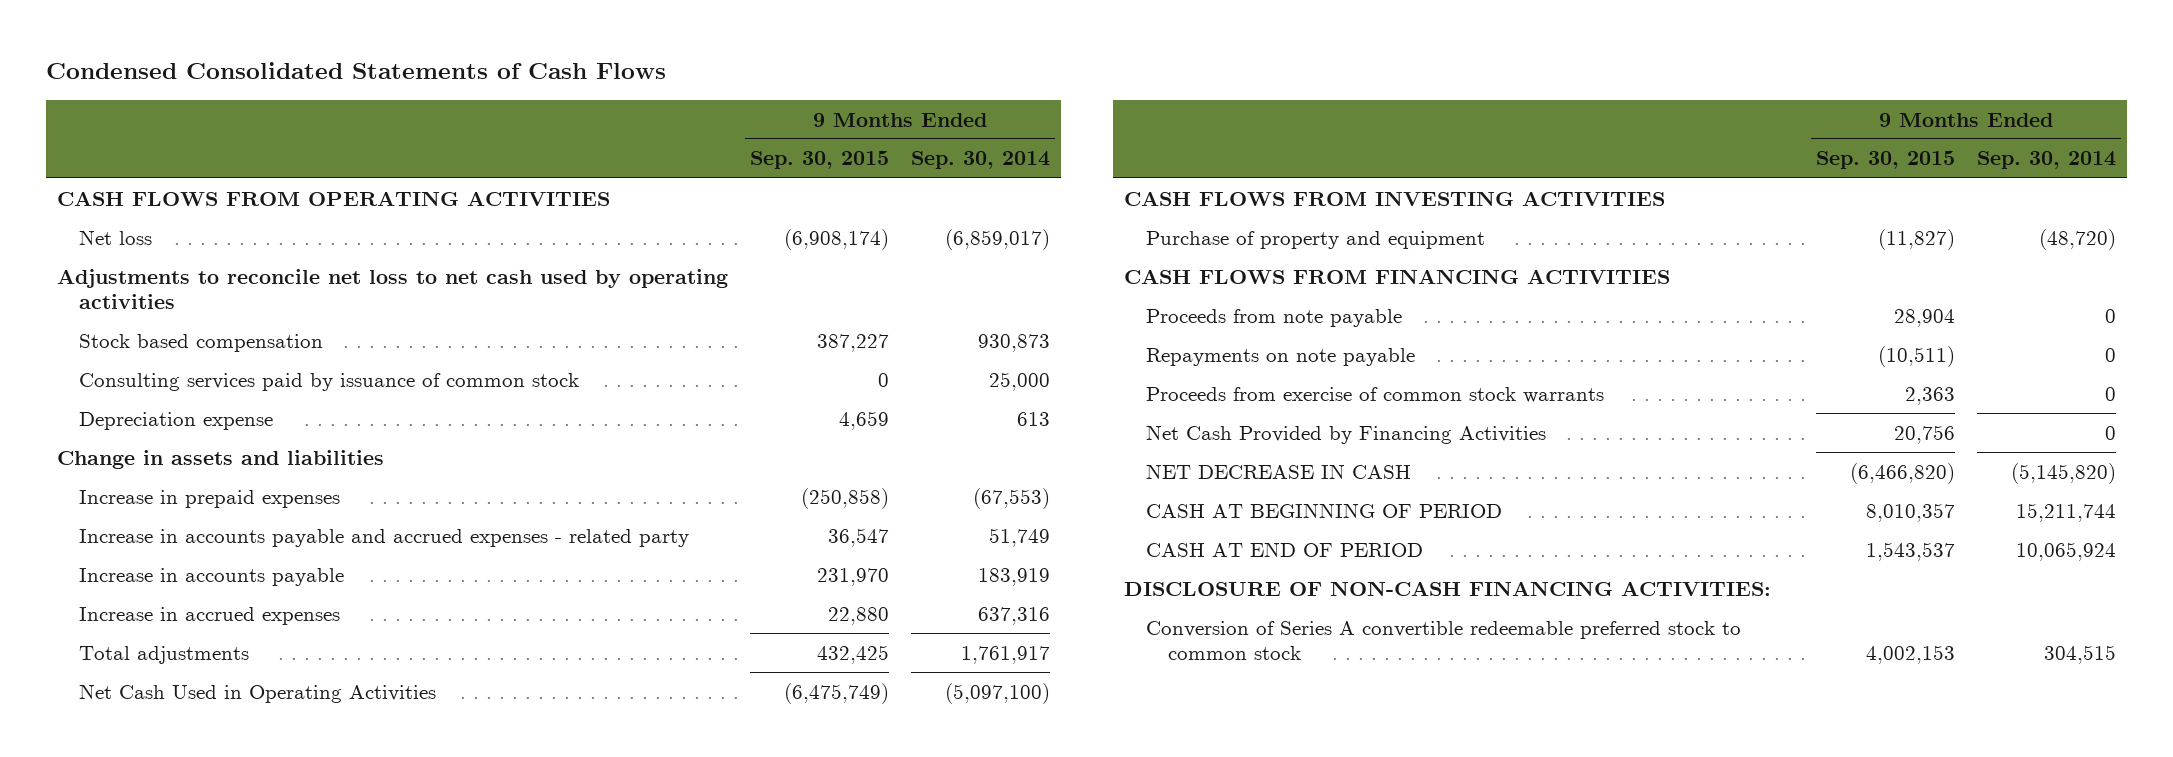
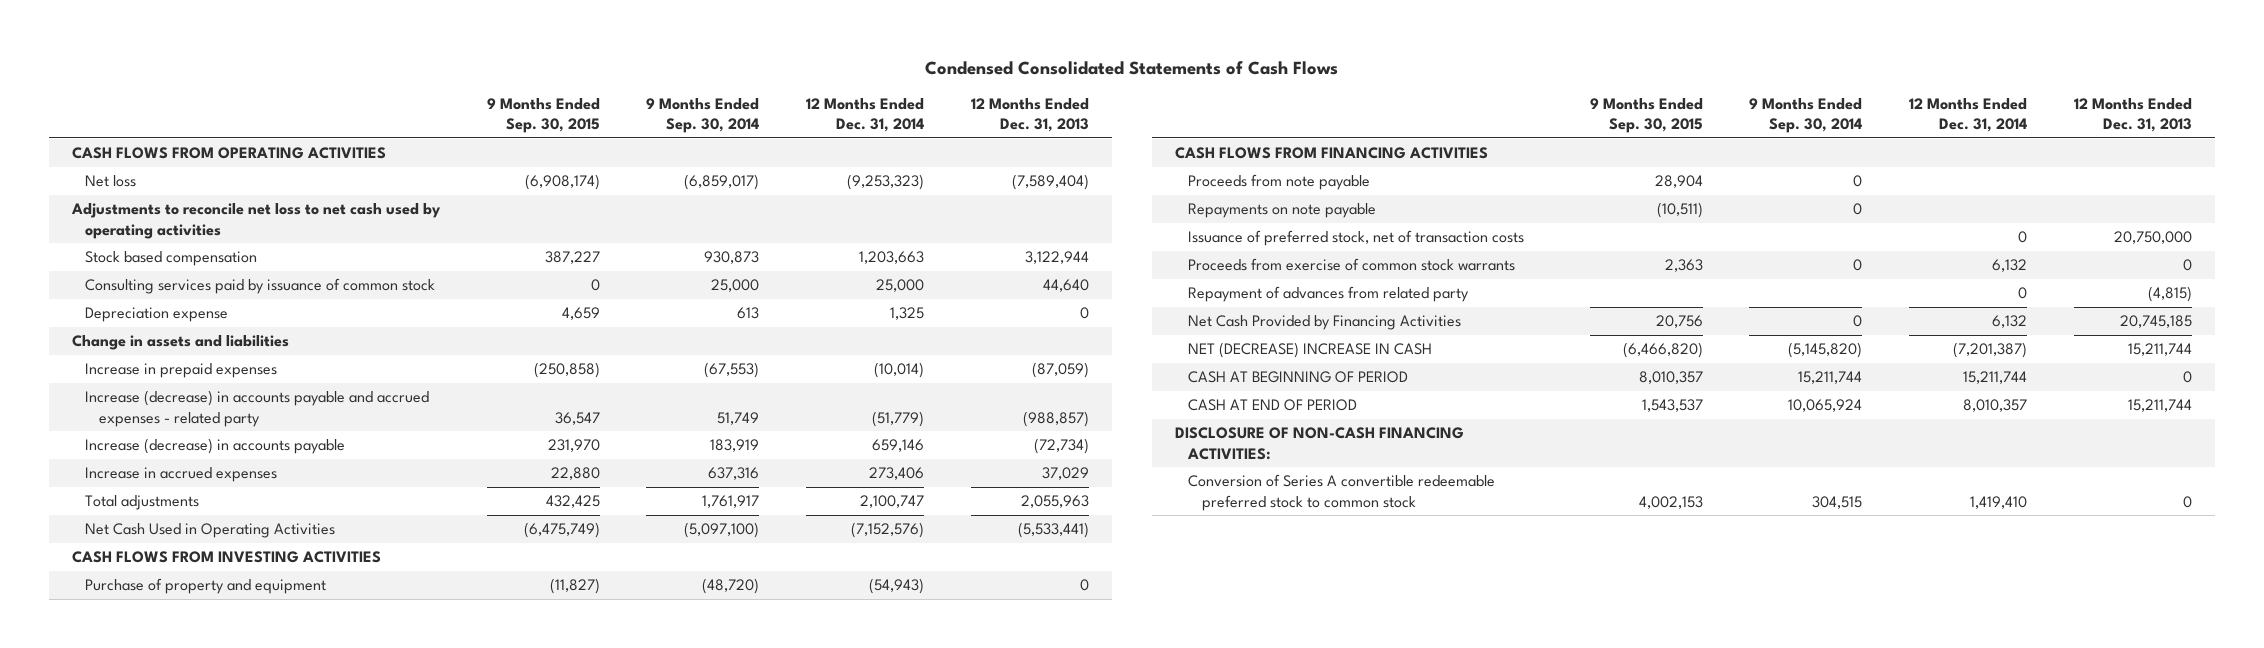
- | 9 Months Ended Sep. 30, 2015 | 9 Months Ended Sep. 30, 2014
+ | 9 Months Ended Sep. 30, 2015 | 9 Months Ended Sep. 30, 2014 | 12 Months Ended Dec. 31, 2014 | 12 Months Ended Dec. 31, 2013
- Increase in accounts payable and accrued expenses - related party | 36,547 | 51,749
- Increase in accounts payable | 231,970 | 183,919
+ Increase (decrease) in accounts payable and accrued expenses - related party | 36,547 | 51,749 | (51,779) | (988,857)
+ Increase (decrease) in accounts payable | 231,970 | 183,919 | 659,146 | (72,734)
+ Issuance of preferred stock, net of transaction costs | | | 0 | 20,750,000
+ Repayment of advances from related party | | | 0 | (4,815)
- NET DECREASE IN CASH | (6,466,820) | (5,145,820)
+ NET (DECREASE) INCREASE IN CASH | (6,466,820) | (5,145,820) | (7,201,387) | 15,211,744

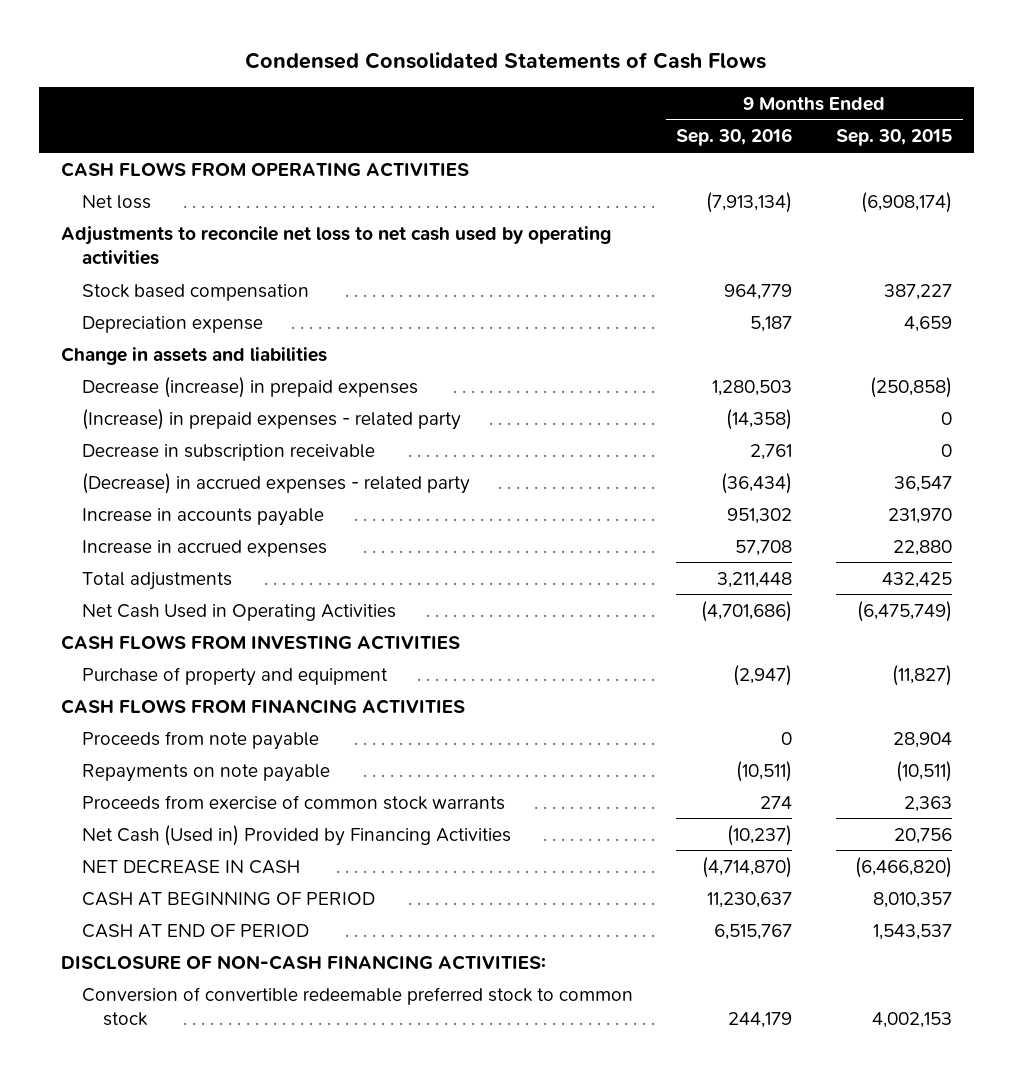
- | 9 Months Ended Sep. 30, 2015 | 9 Months Ended Sep. 30, 2014 | 12 Months Ended Dec. 31, 2014 | 12 Months Ended Dec. 31, 2013
+ | 9 Months Ended Sep. 30, 2016 | 9 Months Ended Sep. 30, 2015
- Consulting services paid by issuance of common stock | 0 | 25,000 | 25,000 | 44,640
- Increase in prepaid expenses | (250,858) | (67,553) | (10,014) | (87,059)
- Increase (decrease) in accounts payable and accrued expenses - related party | 36,547 | 51,749 | (51,779) | (988,857)
- Increase (decrease) in accounts payable | 231,970 | 183,919 | 659,146 | (72,734)
+ Decrease (increase) in prepaid expenses | 1,280,503 | (250,858)
+ (Increase) in prepaid expenses - related party | (14,358) | 0
+ Decrease in subscription receivable | 2,761 | 0
+ (Decrease) in accrued expenses - related party | (36,434) | 36,547
+ Increase in accounts payable | 951,302 | 231,970
- Issuance of preferred stock, net of transaction costs | | | 0 | 20,750,000
- Repayment of advances from related party | | | 0 | (4,815)
- Net Cash Provided by Financing Activities | 20,756 | 0 | 6,132 | 20,745,185
- NET (DECREASE) INCREASE IN CASH | (6,466,820) | (5,145,820) | (7,201,387) | 15,211,744
+ Net Cash (Used in) Provided by Financing Activities | (10,237) | 20,756
+ NET DECREASE IN CASH | (4,714,870) | (6,466,820)
- Conversion of Series A convertible redeemable preferred stock to common stock | 4,002,153 | 304,515 | 1,419,410 | 0
+ Conversion of convertible redeemable preferred stock to common stock | 244,179 | 4,002,153

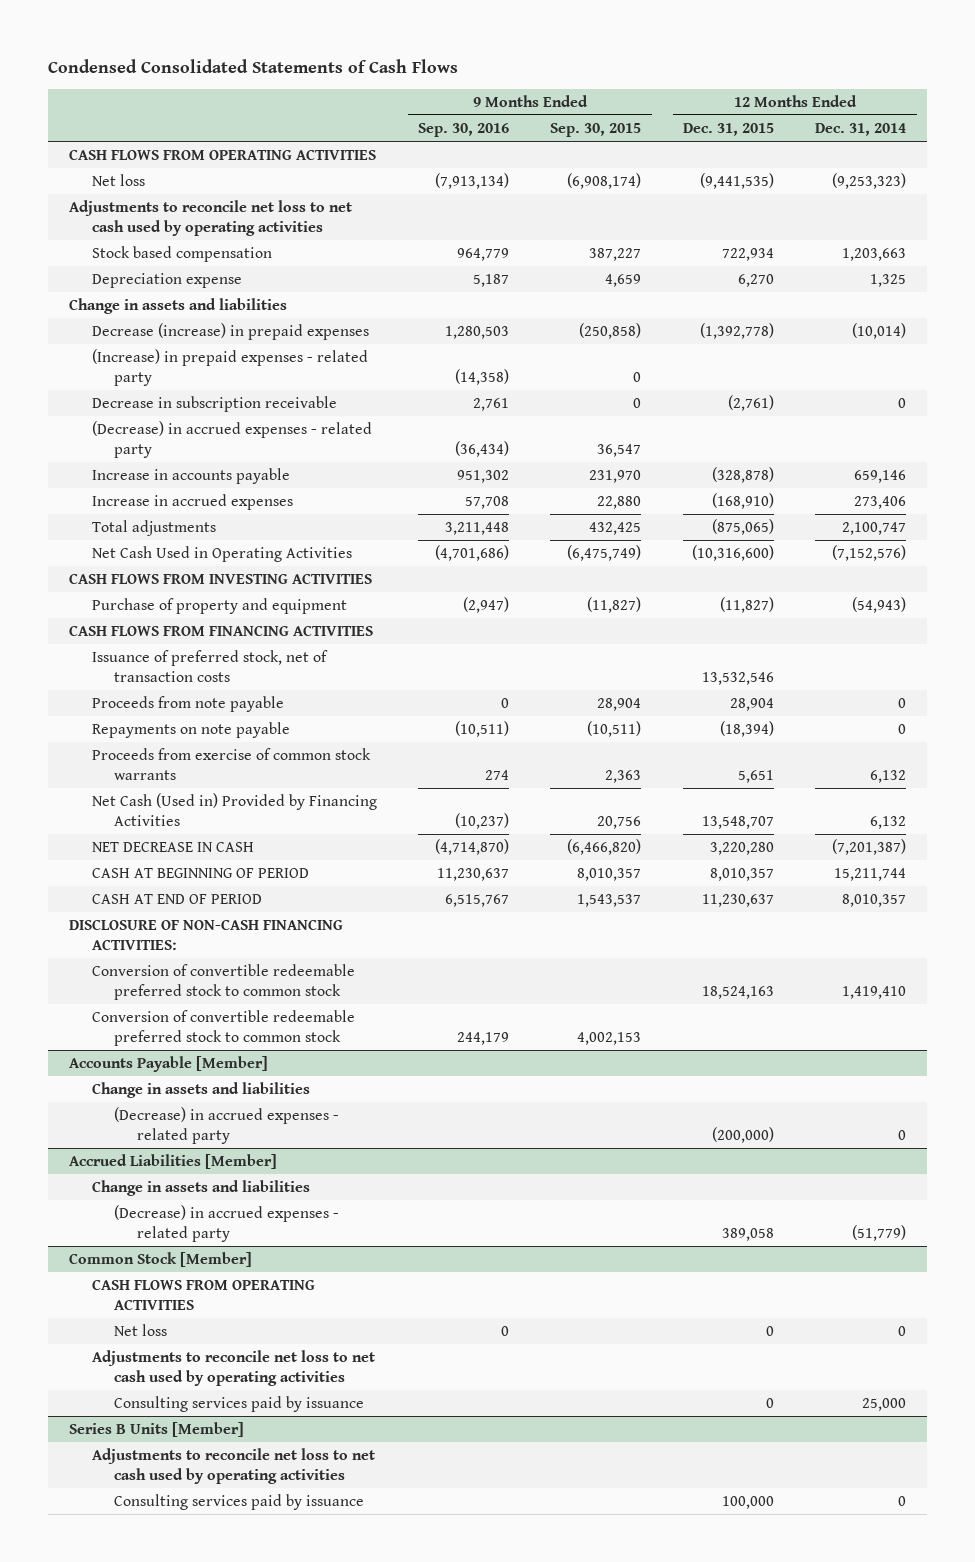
- | 9 Months Ended Sep. 30, 2016 | 9 Months Ended Sep. 30, 2015
+ | 9 Months Ended Sep. 30, 2016 | 9 Months Ended Sep. 30, 2015 | 12 Months Ended Dec. 31, 2015 | 12 Months Ended Dec. 31, 2014
+ Issuance of preferred stock, net of transaction costs | | | 13,532,546 |
+ Conversion of convertible redeemable preferred stock to common stock | | | 18,524,163 | 1,419,410
+ Accounts Payable [Member]
+ Change in assets and liabilities
+ (Decrease) in accrued expenses - related party | | | (200,000) | 0
+ Accrued Liabilities [Member]
+ Change in assets and liabilities
+ (Decrease) in accrued expenses - related party | | | 389,058 | (51,779)
+ Common Stock [Member]
+ CASH FLOWS FROM OPERATING ACTIVITIES
+ Net loss | 0 | | 0 | 0
+ Adjustments to reconcile net loss to net cash used by operating activities
+ Consulting services paid by issuance | | | 0 | 25,000
+ Series B Units [Member]
+ Adjustments to reconcile net loss to net cash used by operating activities
+ Consulting services paid by issuance | | | 100,000 | 0

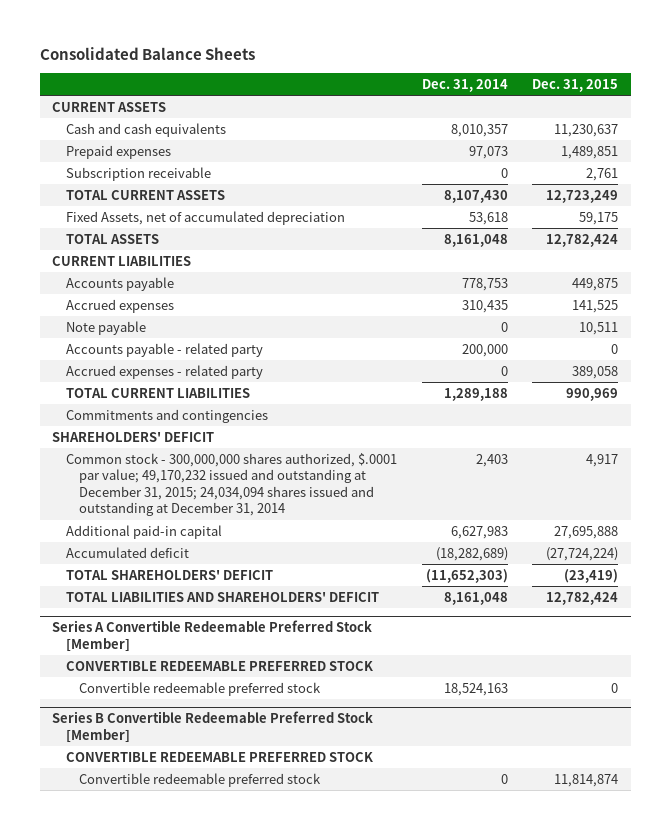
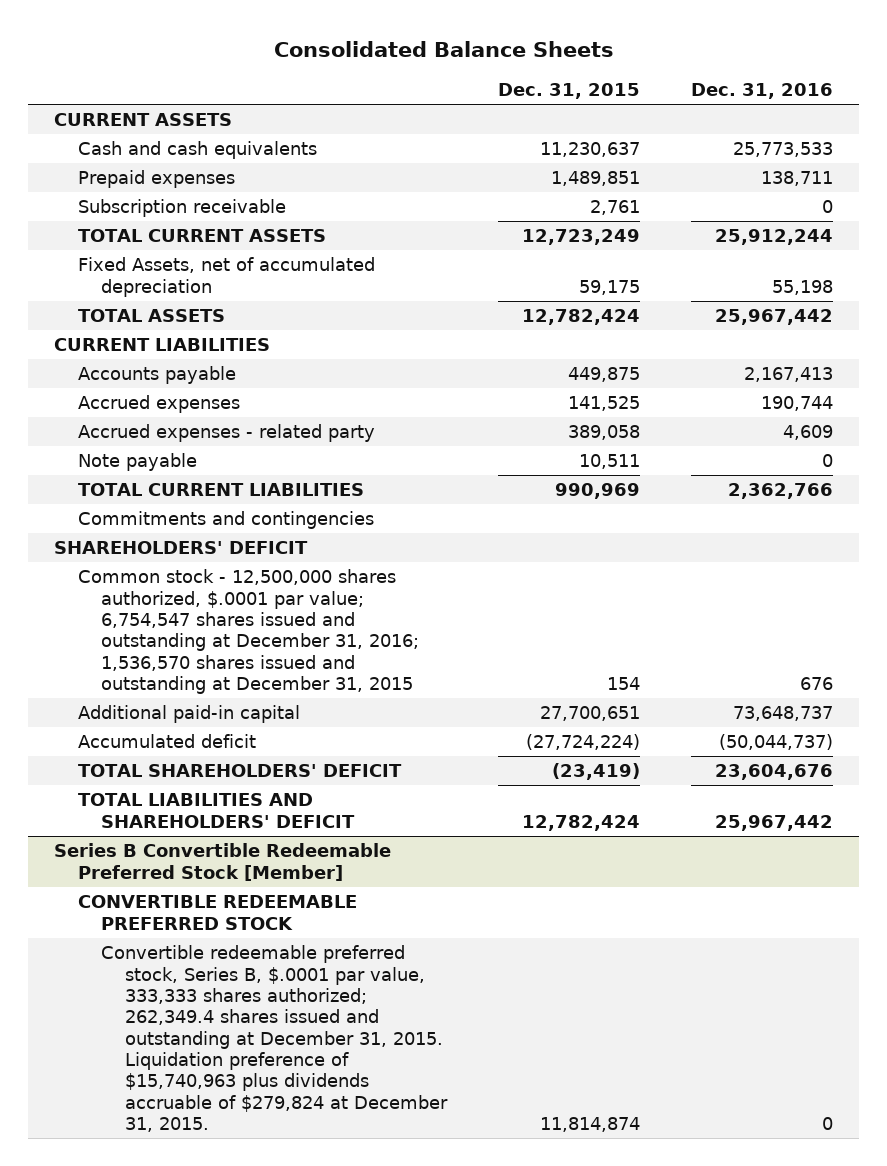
- | Dec. 31, 2014 | Dec. 31, 2015
+ | Dec. 31, 2015 | Dec. 31, 2016
- Accounts payable - related party | 200,000 | 0
moved down: Note payable | 10,511 | 0
- Common stock - 300,000,000 shares authorized, $.0001 par value; 49,170,232 issued and outstanding at December 31, 2015; 24,034,094 shares issued and outstanding at December 31, 2014 | 2,403 | 4,917
- Additional paid-in capital | 6,627,983 | 27,695,888
+ Common stock - 12,500,000 shares authorized, $.0001 par value; 6,754,547 shares issued and outstanding at December 31, 2016; 1,536,570 shares issued and outstanding at December 31, 2015 | 154 | 676
+ Additional paid-in capital | 27,700,651 | 73,648,737
- Series A Convertible Redeemable Preferred Stock [Member]
- CONVERTIBLE REDEEMABLE PREFERRED STOCK
- Convertible redeemable preferred stock | 18,524,163 | 0
@ Series B Convertible Redeemable Preferred Stock [Member]
- Convertible redeemable preferred stock | 0 | 11,814,874
+ Convertible redeemable preferred stock, Series B, $.0001 par value, 333,333 shares authorized; 262,349.4 shares issued and outstanding at December 31, 2015. Liquidation preference of $15,740,963 plus dividends accruable of $279,824 at December 31, 2015. | 11,814,874 | 0

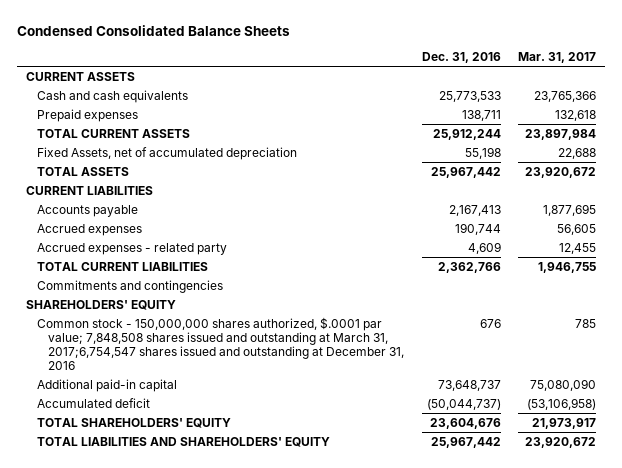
- Consolidated Balance Sheets
+ Condensed Consolidated Balance Sheets
- | Dec. 31, 2015 | Dec. 31, 2016
+ | Dec. 31, 2016 | Mar. 31, 2017
- Subscription receivable | 2,761 | 0
- Note payable | 10,511 | 0
- SHAREHOLDERS' DEFICIT
- Common stock - 12,500,000 shares authorized, $.0001 par value; 6,754,547 shares issued and outstanding at December 31, 2016; 1,536,570 shares issued and outstanding at December 31, 2015 | 154 | 676
+ SHAREHOLDERS' EQUITY
+ Common stock - 150,000,000 shares authorized, $.0001 par value; 7,848,508 shares issued and outstanding at March 31, 2017;6,754,547 shares issued and outstanding at December 31, 2016 | 676 | 785
- TOTAL SHAREHOLDERS' DEFICIT | (23,419) | 23,604,676
- TOTAL LIABILITIES AND SHAREHOLDERS' DEFICIT | 12,782,424 | 25,967,442
- Series B Convertible Redeemable Preferred Stock [Member]
- CONVERTIBLE REDEEMABLE PREFERRED STOCK
- Convertible redeemable preferred stock, Series B, $.0001 par value, 333,333 shares authorized; 262,349.4 shares issued and outstanding at December 31, 2015. Liquidation preference of $15,740,963 plus dividends accruable of $279,824 at December 31, 2015. | 11,814,874 | 0
+ TOTAL SHAREHOLDERS' EQUITY | 23,604,676 | 21,973,917
+ TOTAL LIABILITIES AND SHAREHOLDERS' EQUITY | 25,967,442 | 23,920,672

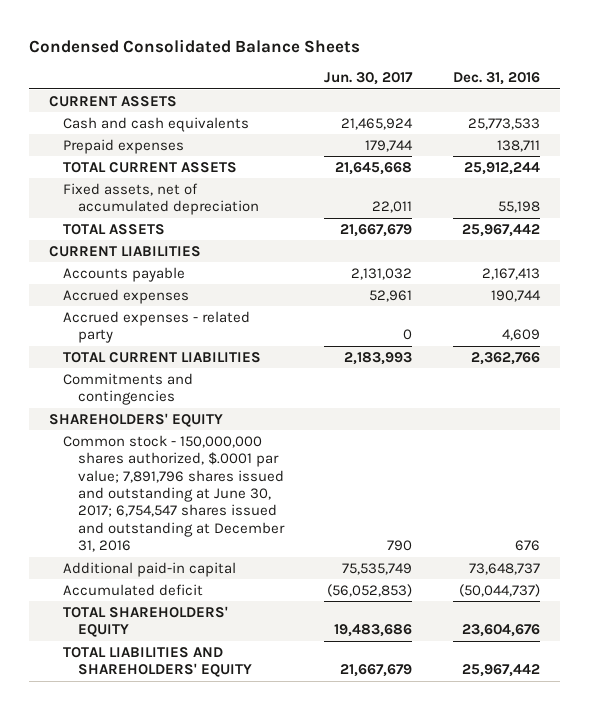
- | Dec. 31, 2016 | Mar. 31, 2017
+ | Jun. 30, 2017 | Dec. 31, 2016
- Fixed Assets, net of accumulated depreciation | 55,198 | 22,688
+ Fixed assets, net of accumulated depreciation | 22,011 | 55,198
- Common stock - 150,000,000 shares authorized, $.0001 par value; 7,848,508 shares issued and outstanding at March 31, 2017;6,754,547 shares issued and outstanding at December 31, 2016 | 676 | 785
+ Common stock - 150,000,000 shares authorized, $.0001 par value; 7,891,796 shares issued and outstanding at June 30, 2017; 6,754,547 shares issued and outstanding at December 31, 2016 | 790 | 676

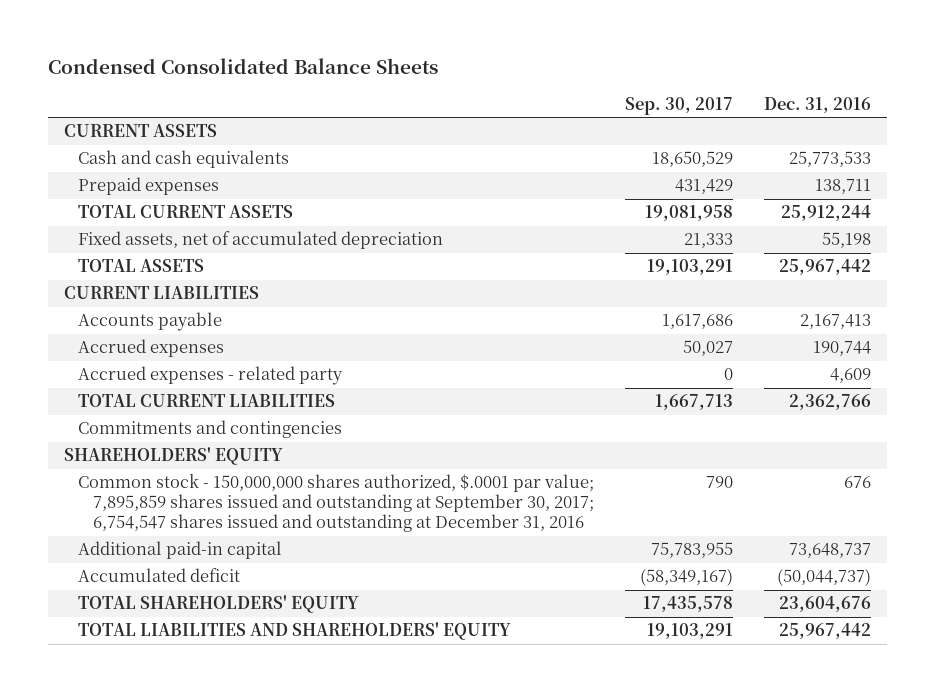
- | Jun. 30, 2017 | Dec. 31, 2016
+ | Sep. 30, 2017 | Dec. 31, 2016
- Common stock - 150,000,000 shares authorized, $.0001 par value; 7,891,796 shares issued and outstanding at June 30, 2017; 6,754,547 shares issued and outstanding at December 31, 2016 | 790 | 676
+ Common stock - 150,000,000 shares authorized, $.0001 par value; 7,895,859 shares issued and outstanding at September 30, 2017; 6,754,547 shares issued and outstanding at December 31, 2016 | 790 | 676

